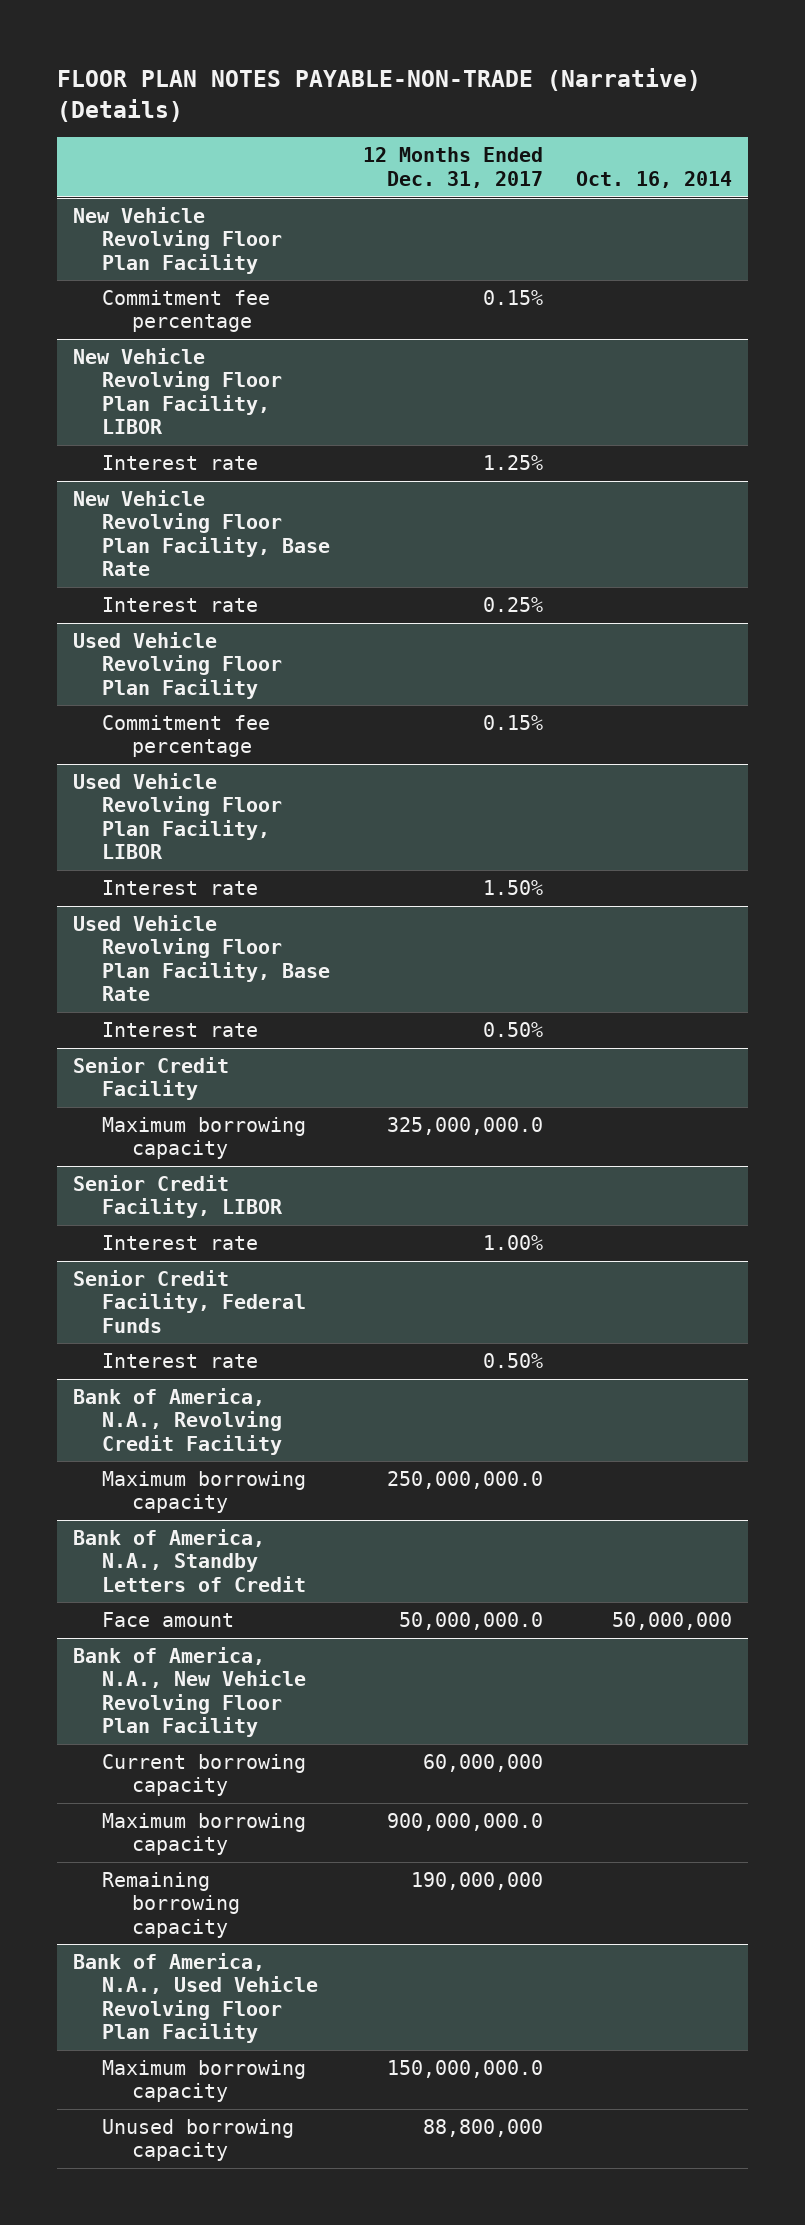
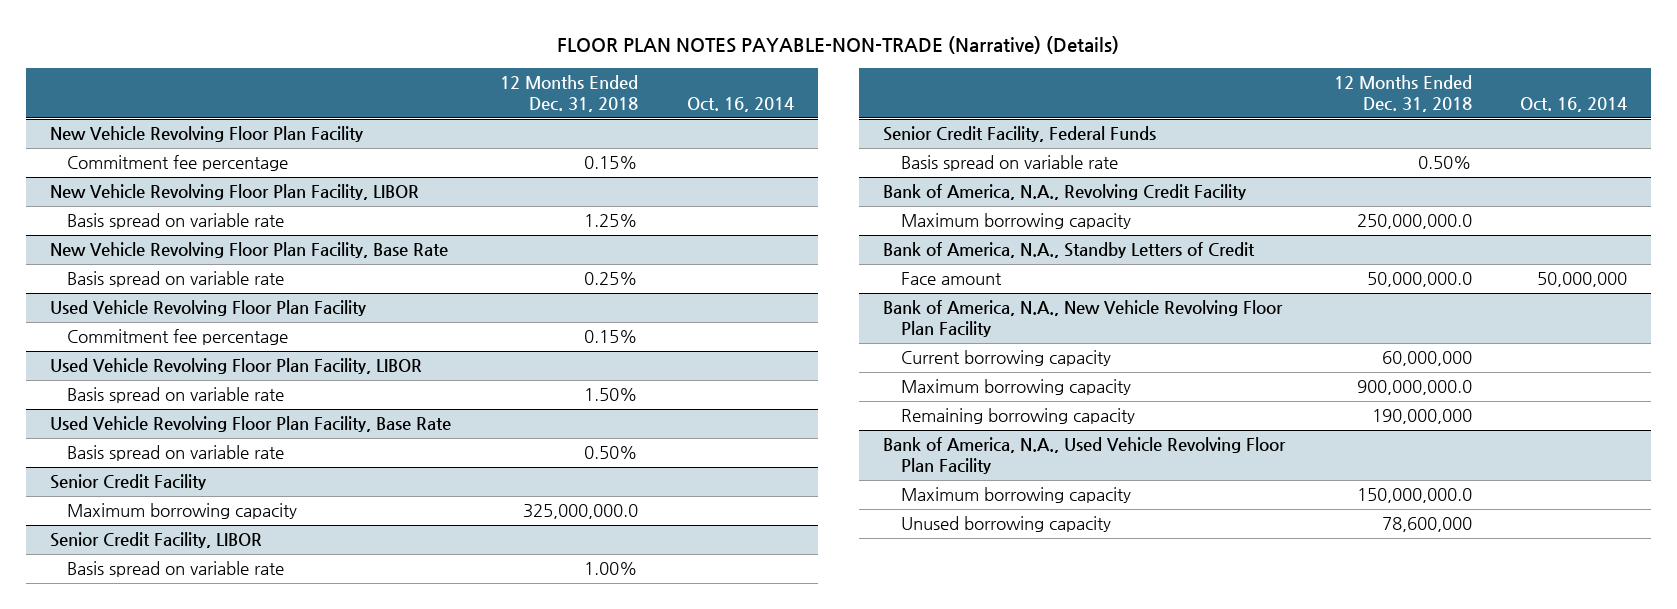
- | 12 Months Ended Dec. 31, 2017 | Oct. 16, 2014
+ | 12 Months Ended Dec. 31, 2018 | Oct. 16, 2014
@ New Vehicle Revolving Floor Plan Facility, LIBOR
- Interest rate | 1.25% |
+ Basis spread on variable rate | 1.25% |
@ New Vehicle Revolving Floor Plan Facility, Base Rate
- Interest rate | 0.25% |
+ Basis spread on variable rate | 0.25% |
@ Used Vehicle Revolving Floor Plan Facility, LIBOR
- Interest rate | 1.50% |
+ Basis spread on variable rate | 1.50% |
@ Used Vehicle Revolving Floor Plan Facility, Base Rate
- Interest rate | 0.50% |
+ Basis spread on variable rate | 0.50% |
@ Senior Credit Facility, LIBOR
- Interest rate | 1.00% |
+ Basis spread on variable rate | 1.00% |
@ Senior Credit Facility, Federal Funds
- Interest rate | 0.50% |
+ Basis spread on variable rate | 0.50% |

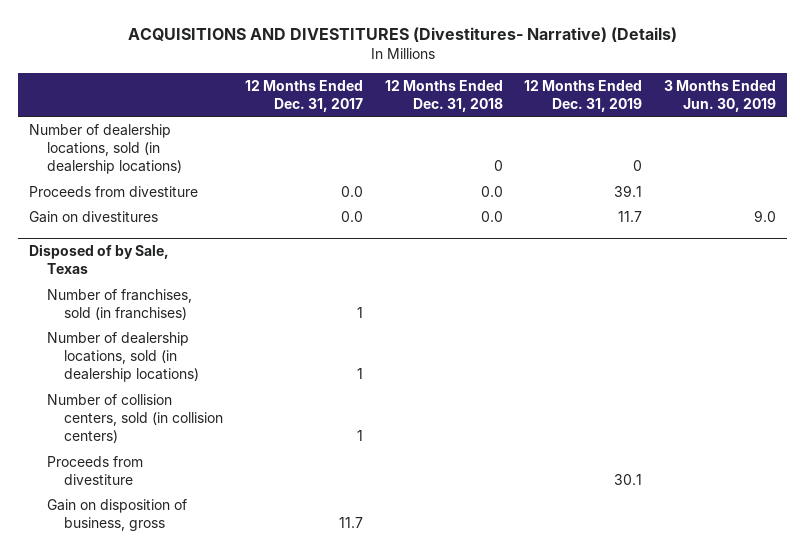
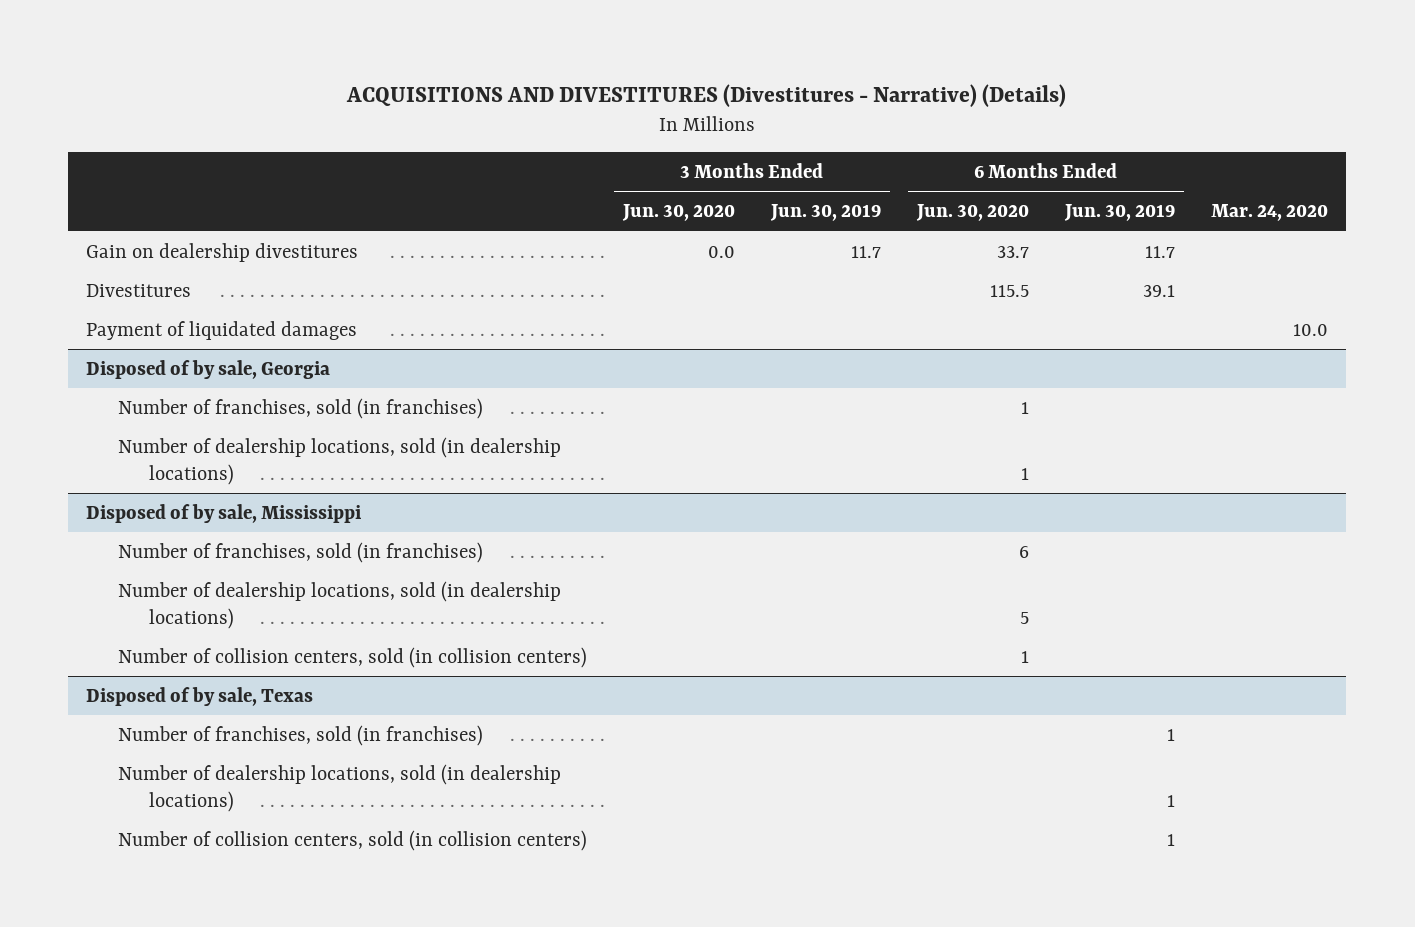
- ACQUISITIONS AND DIVESTITURES (Divestitures- Narrative) (Details)
+ ACQUISITIONS AND DIVESTITURES (Divestitures - Narrative) (Details)
- | 12 Months Ended Dec. 31, 2017 | 12 Months Ended Dec. 31, 2018 | 12 Months Ended Dec. 31, 2019 | 3 Months Ended Jun. 30, 2019
+ | 3 Months Ended Jun. 30, 2020 | 3 Months Ended Jun. 30, 2019 | 6 Months Ended Jun. 30, 2020 | 6 Months Ended Jun. 30, 2019 | Mar. 24, 2020
- Number of dealership locations, sold (in dealership locations) | | 0 | 0 |
- Proceeds from divestiture | 0.0 | 0.0 | 39.1 |
- Gain on divestitures | 0.0 | 0.0 | 11.7 | 9.0
- Disposed of by Sale, Texas
+ Gain on dealership divestitures | 0.0 | 11.7 | 33.7 | 11.7 |
+ Divestitures | | | 115.5 | 39.1 |
+ Payment of liquidated damages | | | | | 10.0
+ Disposed of by sale, Georgia
+ Number of franchises, sold (in franchises) | | | 1 | |
+ Number of dealership locations, sold (in dealership locations) | | | 1 | |
+ Disposed of by sale, Mississippi
+ Number of franchises, sold (in franchises) | | | 6 | |
+ Number of dealership locations, sold (in dealership locations) | | | 5 | |
+ Number of collision centers, sold (in collision centers) | | | 1 | |
+ Disposed of by sale, Texas
- Proceeds from divestiture | | | 30.1 |
- Gain on disposition of business, gross | 11.7 | | |

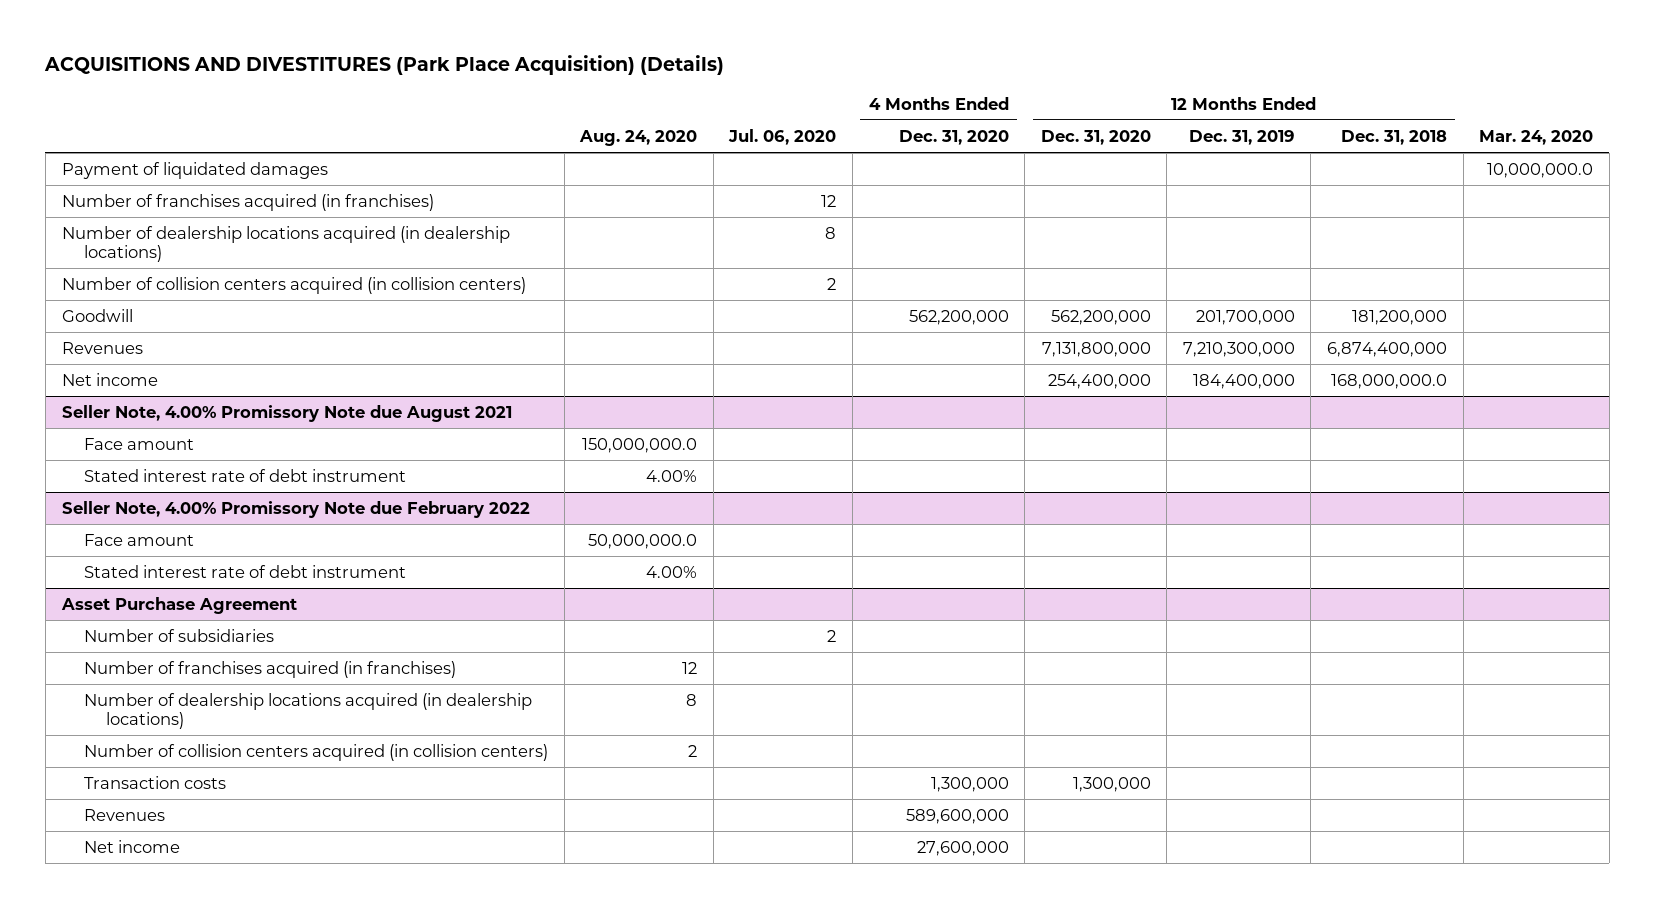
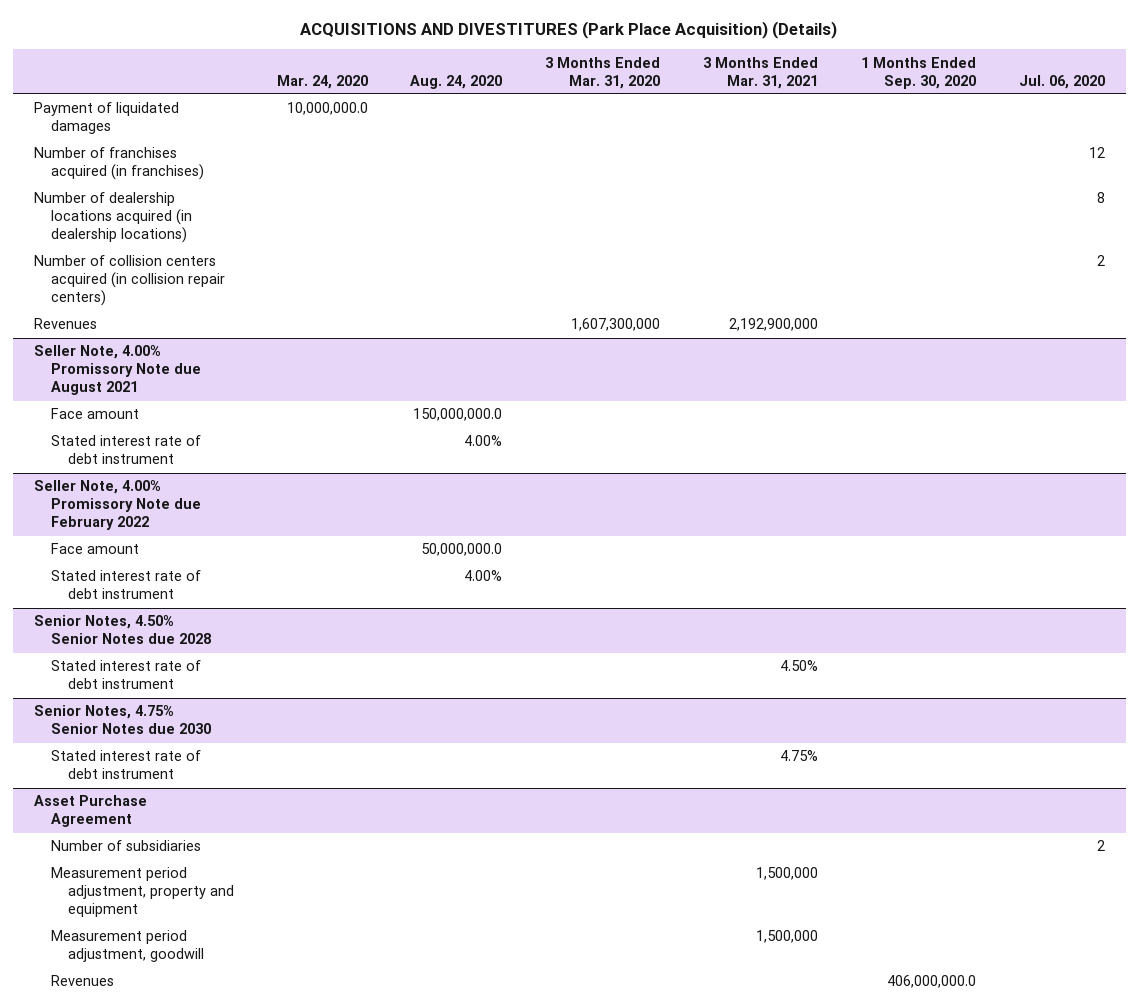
- | Aug. 24, 2020 | Jul. 06, 2020 | 4 Months Ended Dec. 31, 2020 | 12 Months Ended Dec. 31, 2020 | 12 Months Ended Dec. 31, 2019 | 12 Months Ended Dec. 31, 2018 | Mar. 24, 2020
+ | Mar. 24, 2020 | Aug. 24, 2020 | 3 Months Ended Mar. 31, 2020 | 3 Months Ended Mar. 31, 2021 | 1 Months Ended Sep. 30, 2020 | Jul. 06, 2020
- Number of collision centers acquired (in collision centers) | | 2 | | | | |
- Goodwill | | | 562,200,000 | 562,200,000 | 201,700,000 | 181,200,000 |
+ Number of collision centers acquired (in collision repair centers) | | | | | | 2
- Net income | | | | 254,400,000 | 184,400,000 | 168,000,000.0 |
+ Senior Notes, 4.50% Senior Notes due 2028
+ Stated interest rate of debt instrument | | | | 4.50% | |
+ Senior Notes, 4.75% Senior Notes due 2030
+ Stated interest rate of debt instrument | | | | 4.75% | |
@ Asset Purchase Agreement
- Number of franchises acquired (in franchises) | 12 | | | | | |
- Number of dealership locations acquired (in dealership locations) | 8 | | | | | |
- Number of collision centers acquired (in collision centers) | 2 | | | | | |
- Transaction costs | | | 1,300,000 | 1,300,000 | | |
+ Measurement period adjustment, property and equipment | | | | 1,500,000 | |
+ Measurement period adjustment, goodwill | | | | 1,500,000 | |
- Net income | | | 27,600,000 | | | |

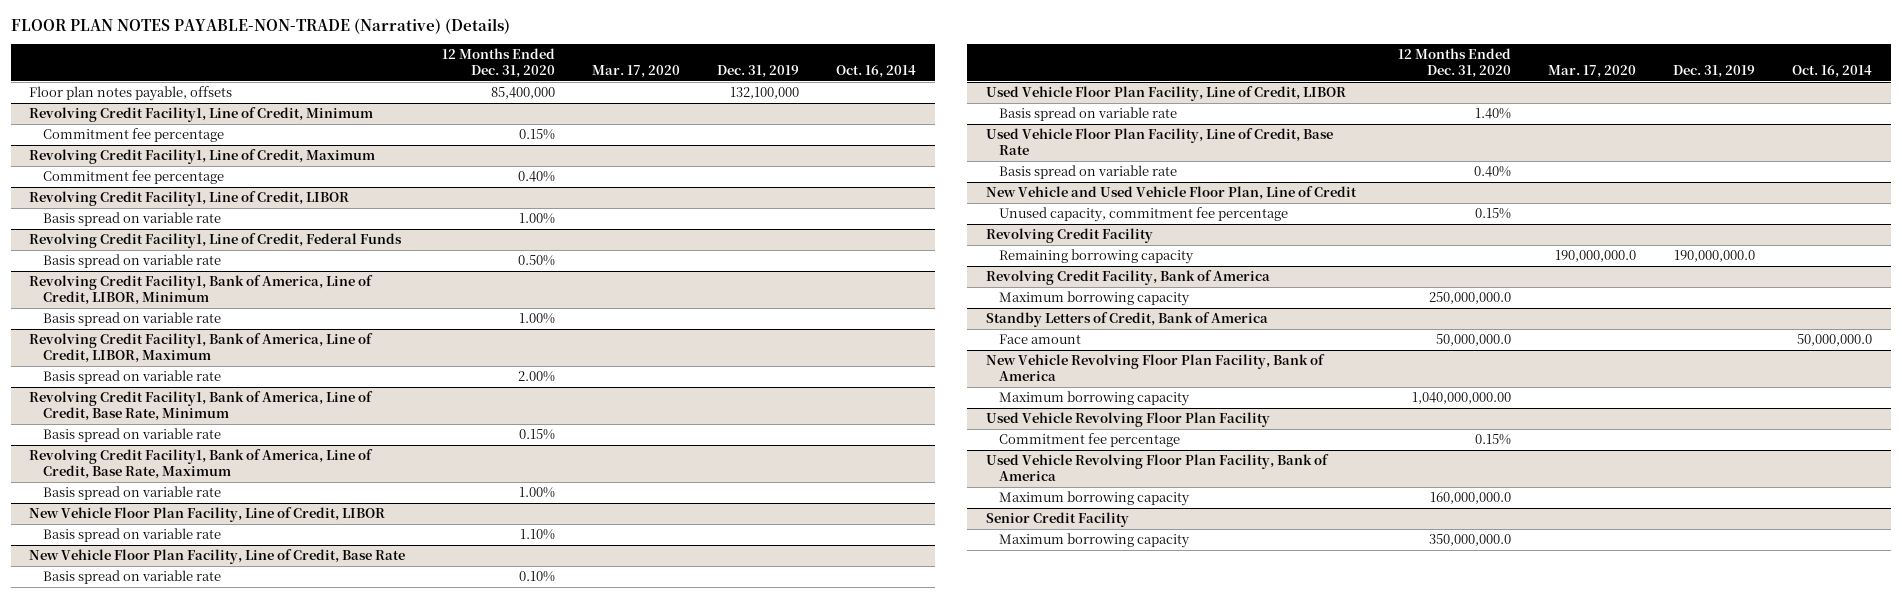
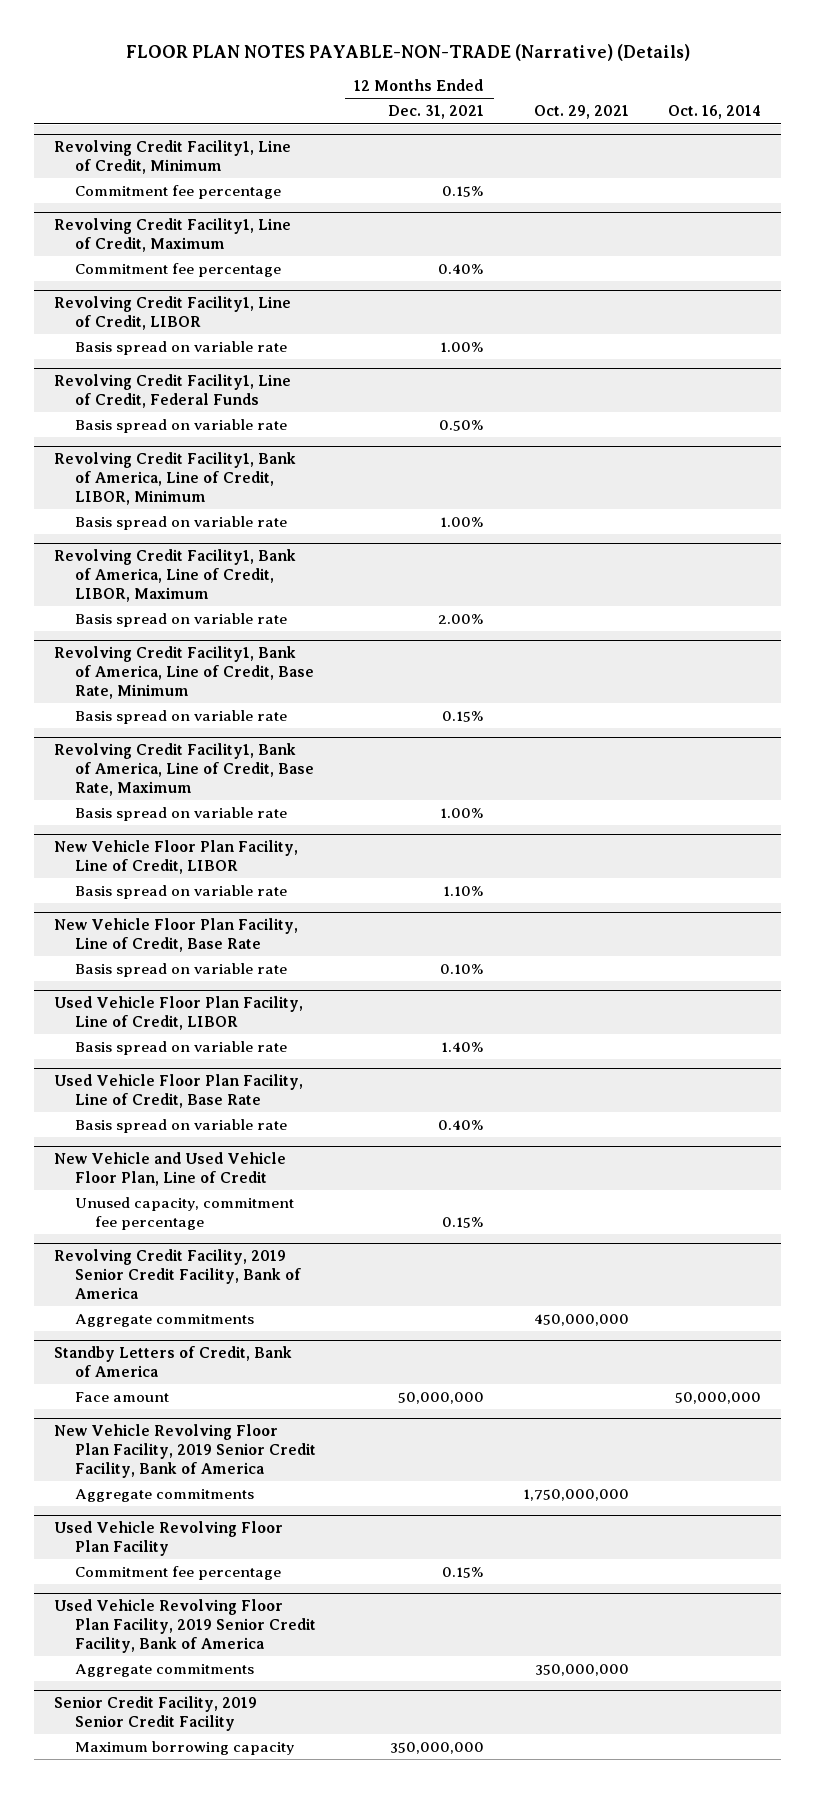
- | 12 Months Ended Dec. 31, 2020 | Mar. 17, 2020 | Dec. 31, 2019 | Oct. 16, 2014
+ | 12 Months Ended Dec. 31, 2021 | Oct. 29, 2021 | Oct. 16, 2014
- Floor plan notes payable, offsets | 85,400,000 | | 132,100,000 |
- Revolving Credit Facility
- Remaining borrowing capacity | | 190,000,000.0 | 190,000,000.0 |
- Revolving Credit Facility, Bank of America
- Maximum borrowing capacity | 250,000,000.0 | | |
+ Revolving Credit Facility, 2019 Senior Credit Facility, Bank of America
+ Aggregate commitments | | 450,000,000 |
@ Standby Letters of Credit, Bank of America
- Face amount | 50,000,000.0 | | | 50,000,000.0
- New Vehicle Revolving Floor Plan Facility, Bank of America
- Maximum borrowing capacity | 1,040,000,000.00 | | |
@ Standby Letters of Credit, Bank of America
+ Face amount | 50,000,000 | | 50,000,000
+ New Vehicle Revolving Floor Plan Facility, 2019 Senior Credit Facility, Bank of America
+ Aggregate commitments | | 1,750,000,000 |
- Used Vehicle Revolving Floor Plan Facility, Bank of America
- Maximum borrowing capacity | 160,000,000.0 | | |
- Senior Credit Facility
+ Used Vehicle Revolving Floor Plan Facility, 2019 Senior Credit Facility, Bank of America
+ Aggregate commitments | | 350,000,000 |
+ Senior Credit Facility, 2019 Senior Credit Facility

